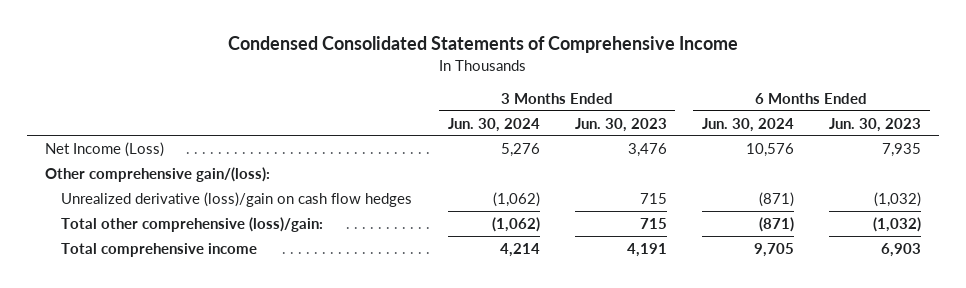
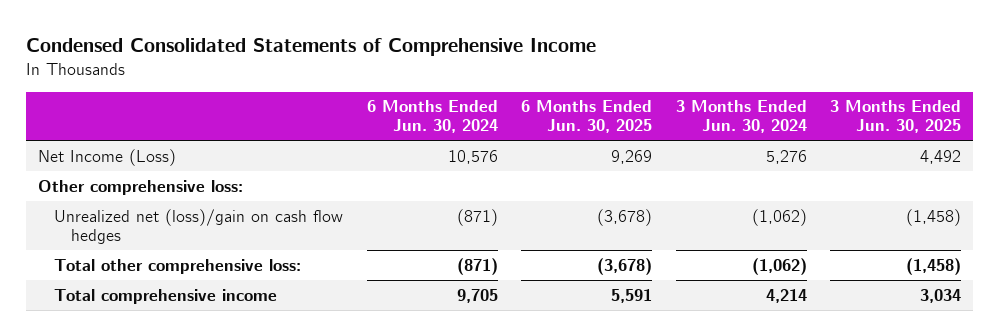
- | 3 Months Ended Jun. 30, 2024 | 3 Months Ended Jun. 30, 2023 | 6 Months Ended Jun. 30, 2024 | 6 Months Ended Jun. 30, 2023
+ | 6 Months Ended Jun. 30, 2024 | 6 Months Ended Jun. 30, 2025 | 3 Months Ended Jun. 30, 2024 | 3 Months Ended Jun. 30, 2025
- Other comprehensive gain/(loss):
- Unrealized derivative (loss)/gain on cash flow hedges | (1,062) | 715 | (871) | (1,032)
- Total other comprehensive (loss)/gain: | (1,062) | 715 | (871) | (1,032)
+ Other comprehensive loss:
+ Unrealized net (loss)/gain on cash flow hedges | (871) | (3,678) | (1,062) | (1,458)
+ Total other comprehensive loss: | (871) | (3,678) | (1,062) | (1,458)

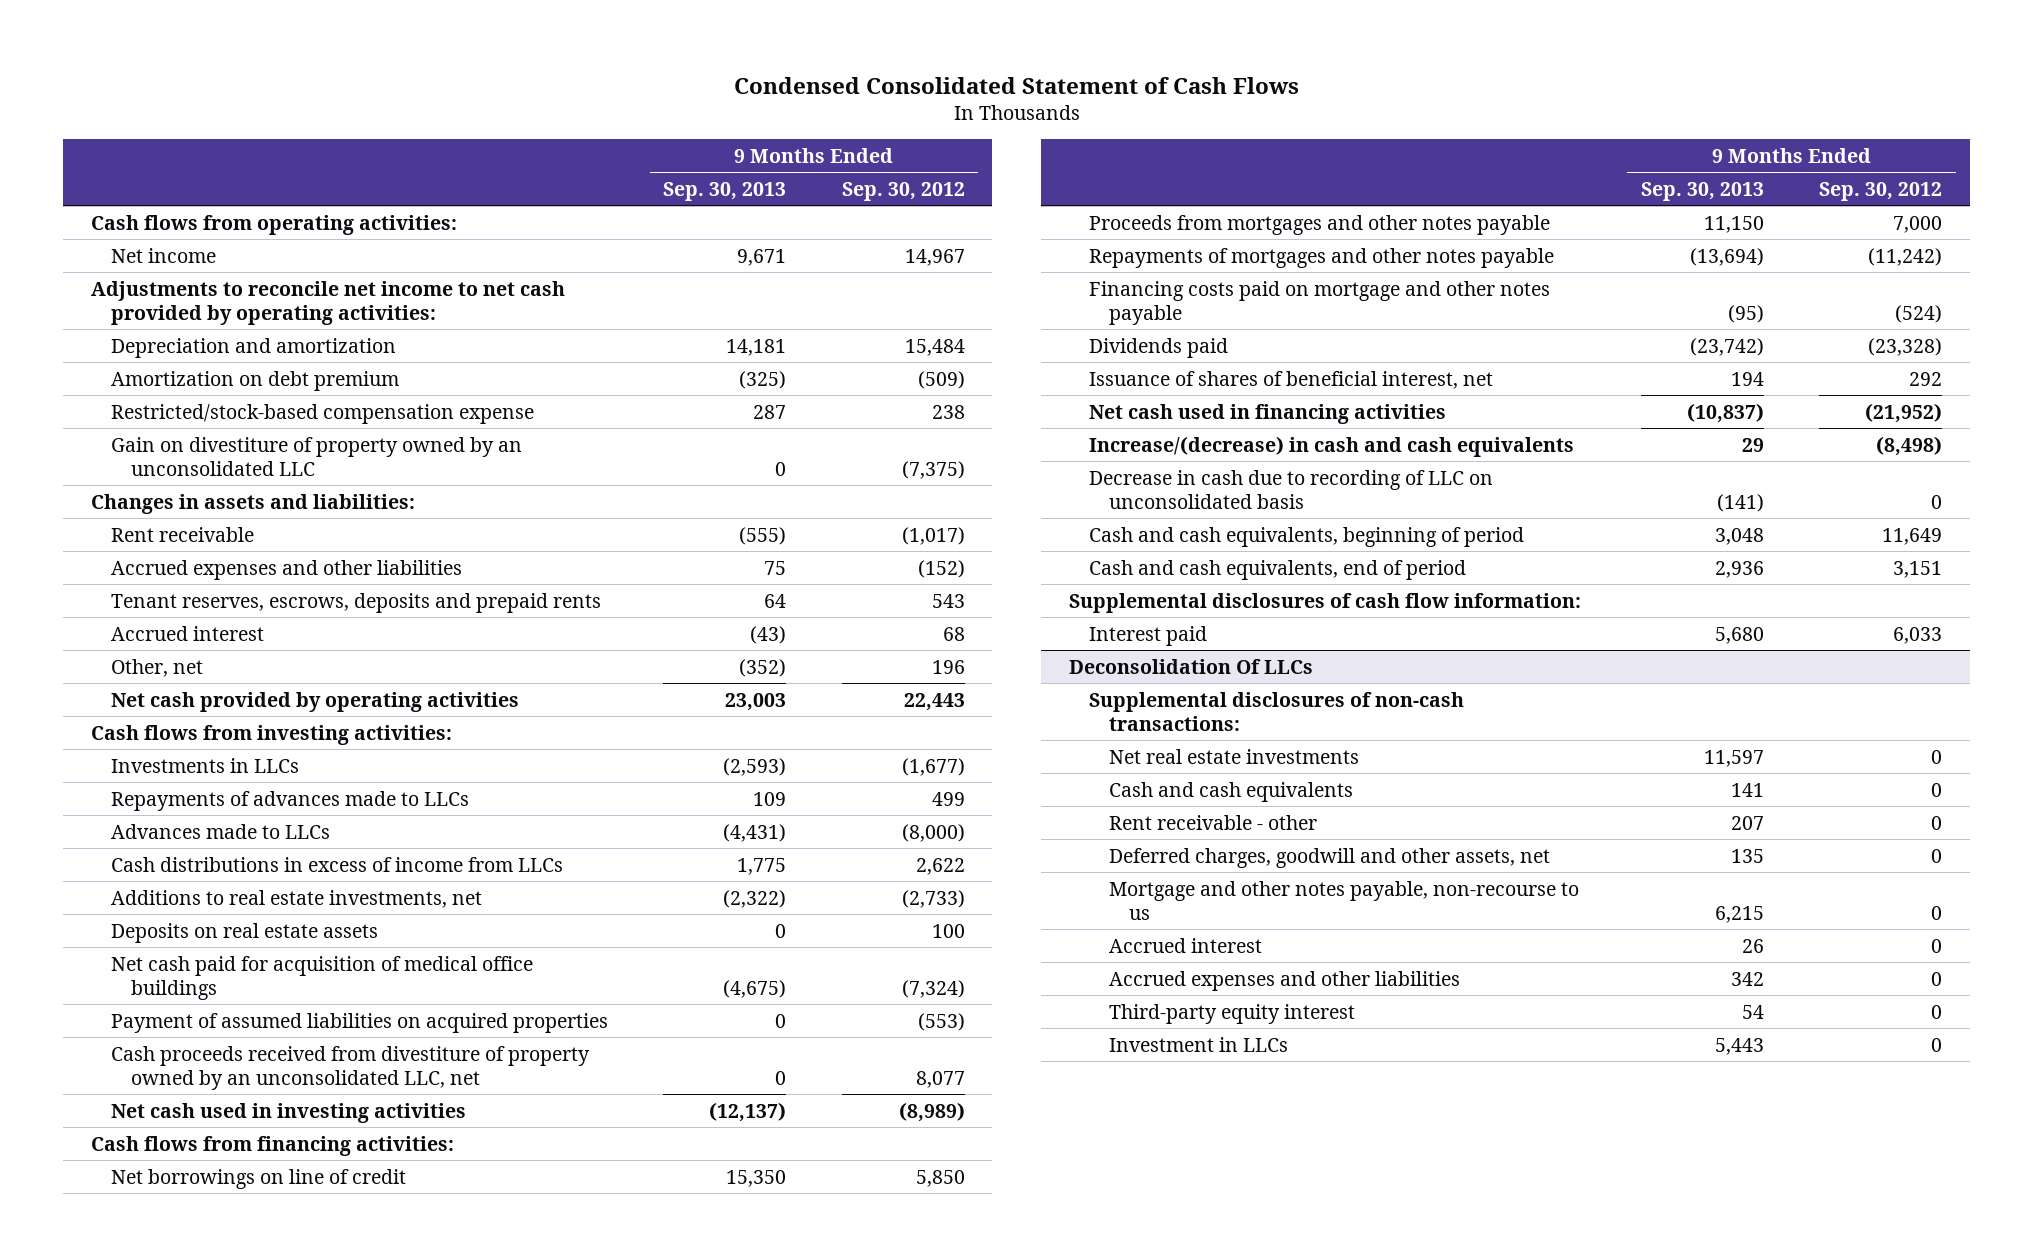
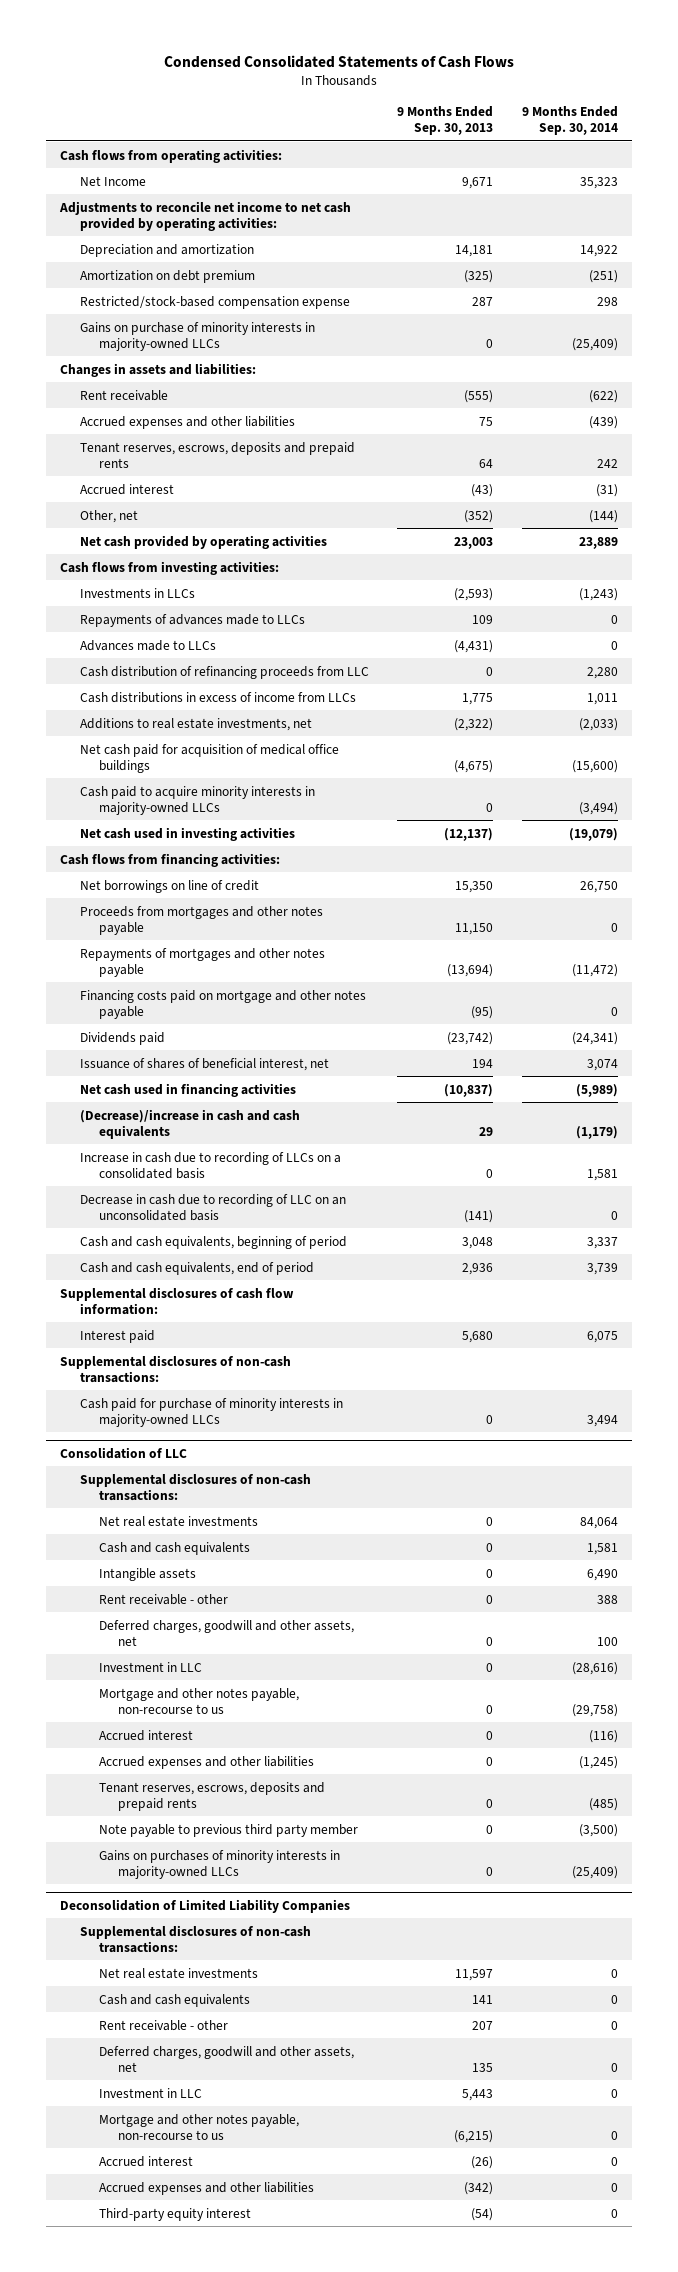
- Condensed Consolidated Statement of Cash Flows
+ Condensed Consolidated Statements of Cash Flows
- | 9 Months Ended Sep. 30, 2013 | 9 Months Ended Sep. 30, 2012
+ | 9 Months Ended Sep. 30, 2013 | 9 Months Ended Sep. 30, 2014
- Net income | 9,671 | 14,967
+ Net Income | 9,671 | 35,323
- Gain on divestiture of property owned by an unconsolidated LLC | 0 | (7,375)
+ Gains on purchase of minority interests in majority-owned LLCs | 0 | (25,409)
+ Cash distribution of refinancing proceeds from LLC | 0 | 2,280
- Deposits on real estate assets | 0 | 100
- Payment of assumed liabilities on acquired properties | 0 | (553)
- Cash proceeds received from divestiture of property owned by an unconsolidated LLC, net | 0 | 8,077
+ Cash paid to acquire minority interests in majority-owned LLCs | 0 | (3,494)
- Increase/(decrease) in cash and cash equivalents | 29 | (8,498)
- Decrease in cash due to recording of LLC on unconsolidated basis | (141) | 0
+ (Decrease)/increase in cash and cash equivalents | 29 | (1,179)
+ Increase in cash due to recording of LLCs on a consolidated basis | 0 | 1,581
+ Decrease in cash due to recording of LLC on an unconsolidated basis | (141) | 0
- Deconsolidation Of LLCs
+ Cash paid for purchase of minority interests in majority-owned LLCs | 0 | 3,494
+ Consolidation of LLC
+ Supplemental disclosures of non-cash transactions:
+ Net real estate investments | 0 | 84,064
+ Cash and cash equivalents | 0 | 1,581
+ Intangible assets | 0 | 6,490
+ Rent receivable - other | 0 | 388
+ Deferred charges, goodwill and other assets, net | 0 | 100
+ Investment in LLC | 0 | (28,616)
+ Mortgage and other notes payable, non-recourse to us | 0 | (29,758)
+ Accrued interest | 0 | (116)
+ Accrued expenses and other liabilities | 0 | (1,245)
+ Tenant reserves, escrows, deposits and prepaid rents | 0 | (485)
+ Note payable to previous third party member | 0 | (3,500)
+ Gains on purchases of minority interests in majority-owned LLCs | 0 | (25,409)
+ Deconsolidation of Limited Liability Companies
+ Supplemental disclosures of non-cash transactions:
- Mortgage and other notes payable, non-recourse to us | 6,215 | 0
- Accrued interest | 26 | 0
- Accrued expenses and other liabilities | 342 | 0
- Third-party equity interest | 54 | 0
- Investment in LLCs | 5,443 | 0
+ Investment in LLC | 5,443 | 0
+ Mortgage and other notes payable, non-recourse to us | (6,215) | 0
+ Accrued interest | (26) | 0
+ Accrued expenses and other liabilities | (342) | 0
+ Third-party equity interest | (54) | 0

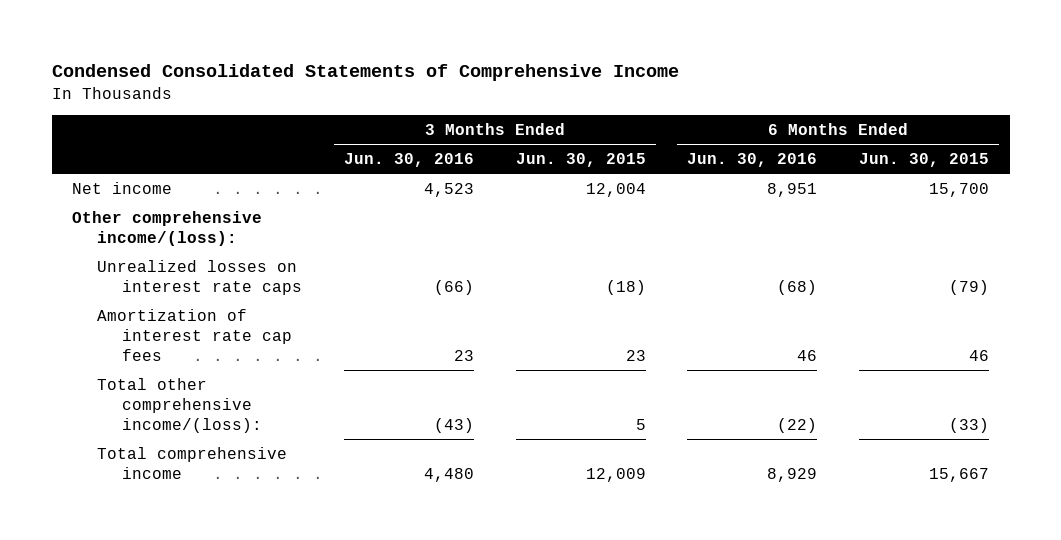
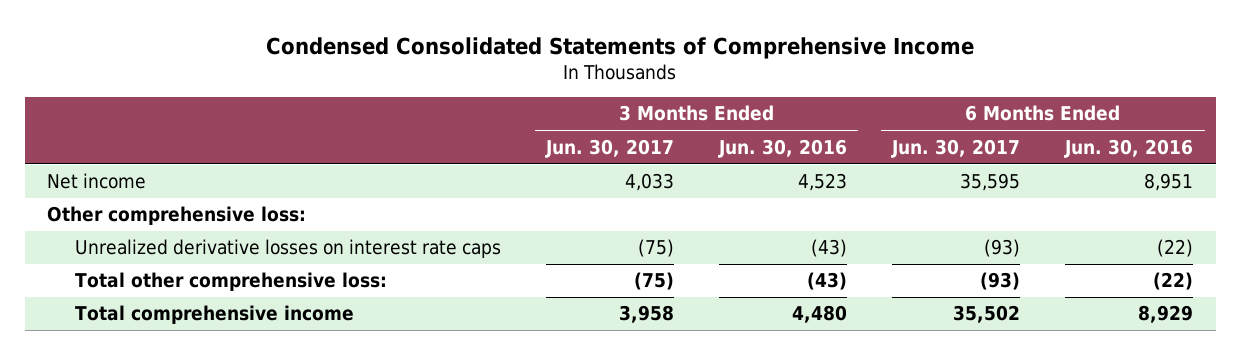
- | 3 Months Ended Jun. 30, 2016 | 3 Months Ended Jun. 30, 2015 | 6 Months Ended Jun. 30, 2016 | 6 Months Ended Jun. 30, 2015
+ | 3 Months Ended Jun. 30, 2017 | 3 Months Ended Jun. 30, 2016 | 6 Months Ended Jun. 30, 2017 | 6 Months Ended Jun. 30, 2016
- Other comprehensive income/(loss):
- Unrealized losses on interest rate caps | (66) | (18) | (68) | (79)
- Amortization of interest rate cap fees | 23 | 23 | 46 | 46
- Total other comprehensive income/(loss): | (43) | 5 | (22) | (33)
+ Other comprehensive loss:
+ Unrealized derivative losses on interest rate caps | (75) | (43) | (93) | (22)
+ Total other comprehensive loss: | (75) | (43) | (93) | (22)

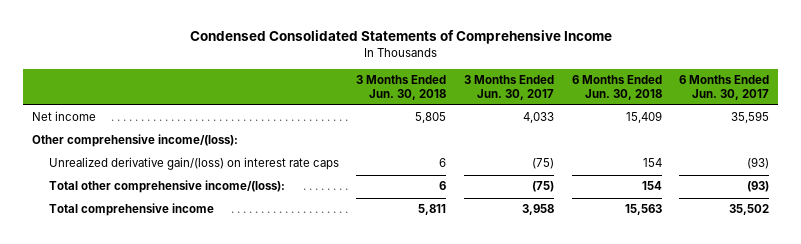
- | 3 Months Ended Jun. 30, 2017 | 3 Months Ended Jun. 30, 2016 | 6 Months Ended Jun. 30, 2017 | 6 Months Ended Jun. 30, 2016
+ | 3 Months Ended Jun. 30, 2018 | 3 Months Ended Jun. 30, 2017 | 6 Months Ended Jun. 30, 2018 | 6 Months Ended Jun. 30, 2017
- Other comprehensive loss:
- Unrealized derivative losses on interest rate caps | (75) | (43) | (93) | (22)
- Total other comprehensive loss: | (75) | (43) | (93) | (22)
+ Other comprehensive income/(loss):
+ Unrealized derivative gain/(loss) on interest rate caps | 6 | (75) | 154 | (93)
+ Total other comprehensive income/(loss): | 6 | (75) | 154 | (93)

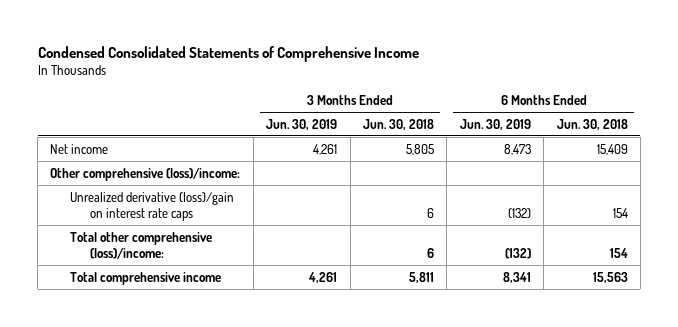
- | 3 Months Ended Jun. 30, 2018 | 3 Months Ended Jun. 30, 2017 | 6 Months Ended Jun. 30, 2018 | 6 Months Ended Jun. 30, 2017
+ | 3 Months Ended Jun. 30, 2019 | 3 Months Ended Jun. 30, 2018 | 6 Months Ended Jun. 30, 2019 | 6 Months Ended Jun. 30, 2018
- Other comprehensive income/(loss):
- Unrealized derivative gain/(loss) on interest rate caps | 6 | (75) | 154 | (93)
- Total other comprehensive income/(loss): | 6 | (75) | 154 | (93)
+ Other comprehensive (loss)/income:
+ Unrealized derivative (loss)/gain on interest rate caps | | 6 | (132) | 154
+ Total other comprehensive (loss)/income: | | 6 | (132) | 154

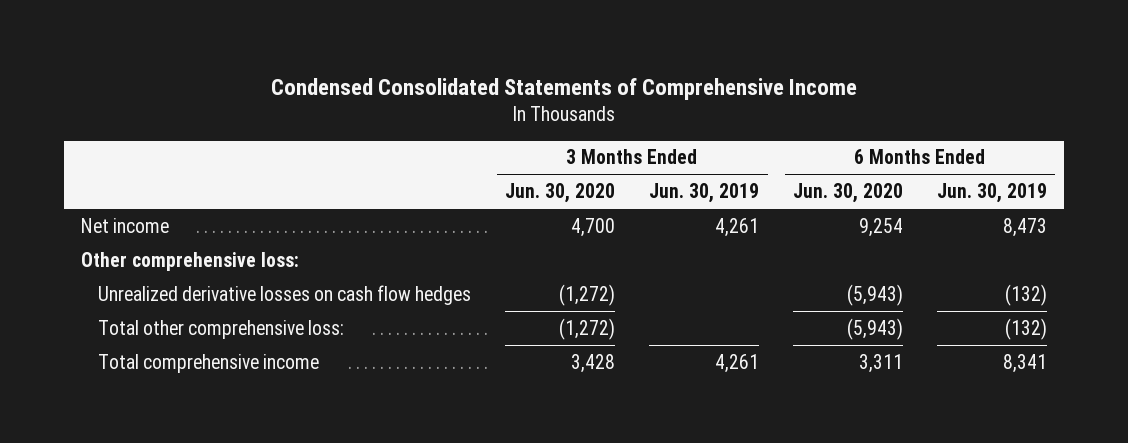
- | 3 Months Ended Jun. 30, 2019 | 3 Months Ended Jun. 30, 2018 | 6 Months Ended Jun. 30, 2019 | 6 Months Ended Jun. 30, 2018
+ | 3 Months Ended Jun. 30, 2020 | 3 Months Ended Jun. 30, 2019 | 6 Months Ended Jun. 30, 2020 | 6 Months Ended Jun. 30, 2019
- Other comprehensive (loss)/income:
- Unrealized derivative (loss)/gain on interest rate caps | | 6 | (132) | 154
- Total other comprehensive (loss)/income: | | 6 | (132) | 154
+ Other comprehensive loss:
+ Unrealized derivative losses on cash flow hedges | (1,272) | | (5,943) | (132)
+ Total other comprehensive loss: | (1,272) | | (5,943) | (132)

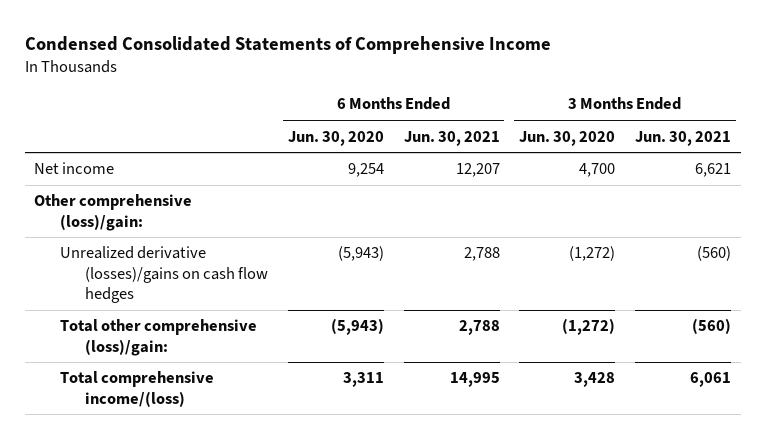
- | 3 Months Ended Jun. 30, 2020 | 3 Months Ended Jun. 30, 2019 | 6 Months Ended Jun. 30, 2020 | 6 Months Ended Jun. 30, 2019
+ | 6 Months Ended Jun. 30, 2020 | 6 Months Ended Jun. 30, 2021 | 3 Months Ended Jun. 30, 2020 | 3 Months Ended Jun. 30, 2021
- Other comprehensive loss:
- Unrealized derivative losses on cash flow hedges | (1,272) | | (5,943) | (132)
- Total other comprehensive loss: | (1,272) | | (5,943) | (132)
- Total comprehensive income | 3,428 | 4,261 | 3,311 | 8,341
+ Other comprehensive (loss)/gain:
+ Unrealized derivative (losses)/gains on cash flow hedges | (5,943) | 2,788 | (1,272) | (560)
+ Total other comprehensive (loss)/gain: | (5,943) | 2,788 | (1,272) | (560)
+ Total comprehensive income/(loss) | 3,311 | 14,995 | 3,428 | 6,061

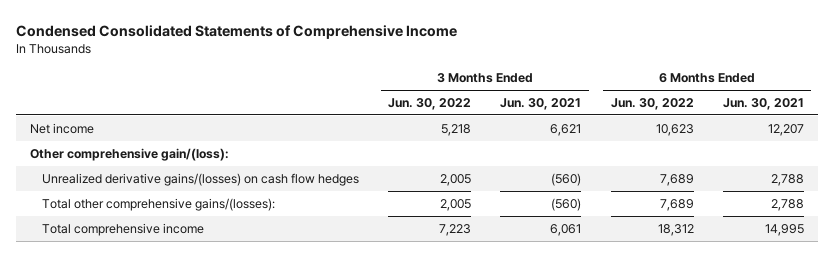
- | 6 Months Ended Jun. 30, 2020 | 6 Months Ended Jun. 30, 2021 | 3 Months Ended Jun. 30, 2020 | 3 Months Ended Jun. 30, 2021
+ | 3 Months Ended Jun. 30, 2022 | 3 Months Ended Jun. 30, 2021 | 6 Months Ended Jun. 30, 2022 | 6 Months Ended Jun. 30, 2021
- Other comprehensive (loss)/gain:
- Unrealized derivative (losses)/gains on cash flow hedges | (5,943) | 2,788 | (1,272) | (560)
- Total other comprehensive (loss)/gain: | (5,943) | 2,788 | (1,272) | (560)
- Total comprehensive income/(loss) | 3,311 | 14,995 | 3,428 | 6,061
+ Other comprehensive gain/(loss):
+ Unrealized derivative gains/(losses) on cash flow hedges | 2,005 | (560) | 7,689 | 2,788
+ Total other comprehensive gains/(losses): | 2,005 | (560) | 7,689 | 2,788
+ Total comprehensive income | 7,223 | 6,061 | 18,312 | 14,995

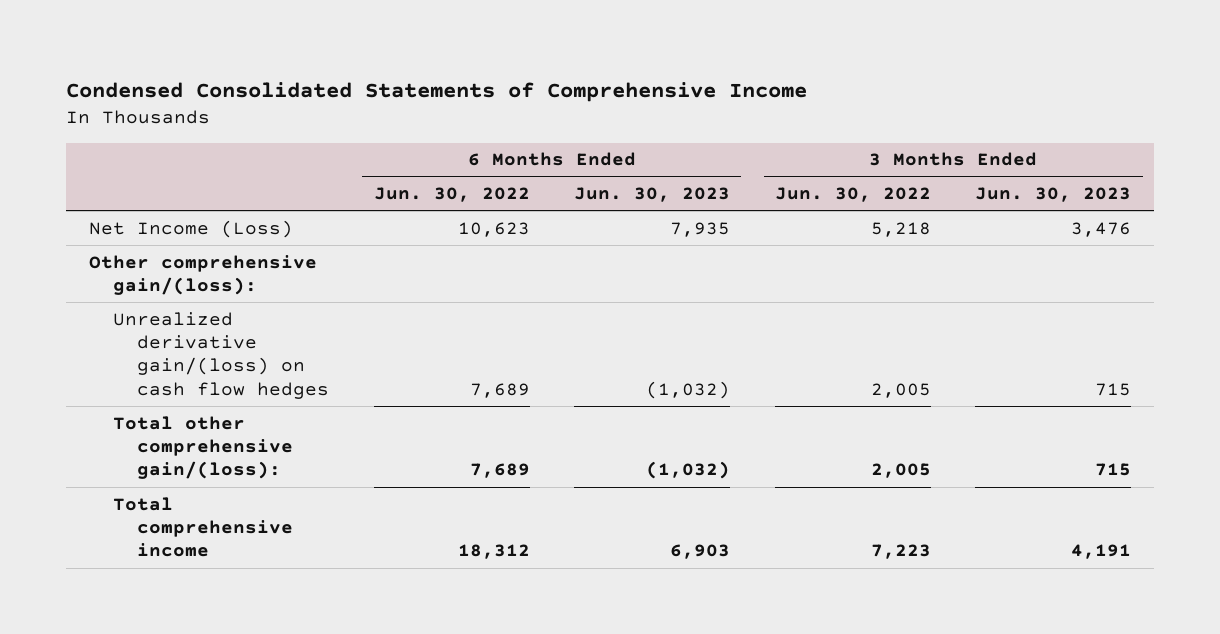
- | 3 Months Ended Jun. 30, 2022 | 3 Months Ended Jun. 30, 2021 | 6 Months Ended Jun. 30, 2022 | 6 Months Ended Jun. 30, 2021
+ | 6 Months Ended Jun. 30, 2022 | 6 Months Ended Jun. 30, 2023 | 3 Months Ended Jun. 30, 2022 | 3 Months Ended Jun. 30, 2023
- Net income | 5,218 | 6,621 | 10,623 | 12,207
+ Net Income (Loss) | 10,623 | 7,935 | 5,218 | 3,476
- Unrealized derivative gains/(losses) on cash flow hedges | 2,005 | (560) | 7,689 | 2,788
- Total other comprehensive gains/(losses): | 2,005 | (560) | 7,689 | 2,788
+ Unrealized derivative gain/(loss) on cash flow hedges | 7,689 | (1,032) | 2,005 | 715
+ Total other comprehensive gain/(loss): | 7,689 | (1,032) | 2,005 | 715

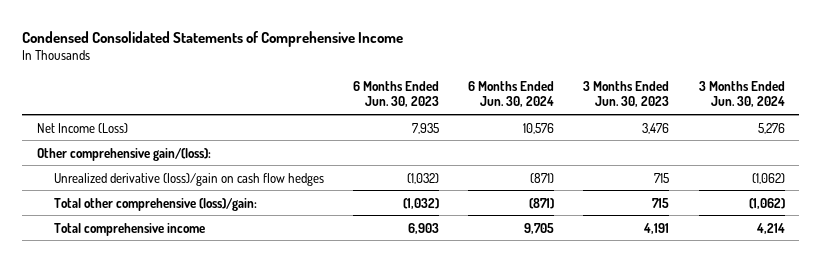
- | 6 Months Ended Jun. 30, 2022 | 6 Months Ended Jun. 30, 2023 | 3 Months Ended Jun. 30, 2022 | 3 Months Ended Jun. 30, 2023
+ | 6 Months Ended Jun. 30, 2023 | 6 Months Ended Jun. 30, 2024 | 3 Months Ended Jun. 30, 2023 | 3 Months Ended Jun. 30, 2024
- Unrealized derivative gain/(loss) on cash flow hedges | 7,689 | (1,032) | 2,005 | 715
- Total other comprehensive gain/(loss): | 7,689 | (1,032) | 2,005 | 715
+ Unrealized derivative (loss)/gain on cash flow hedges | (1,032) | (871) | 715 | (1,062)
+ Total other comprehensive (loss)/gain: | (1,032) | (871) | 715 | (1,062)

